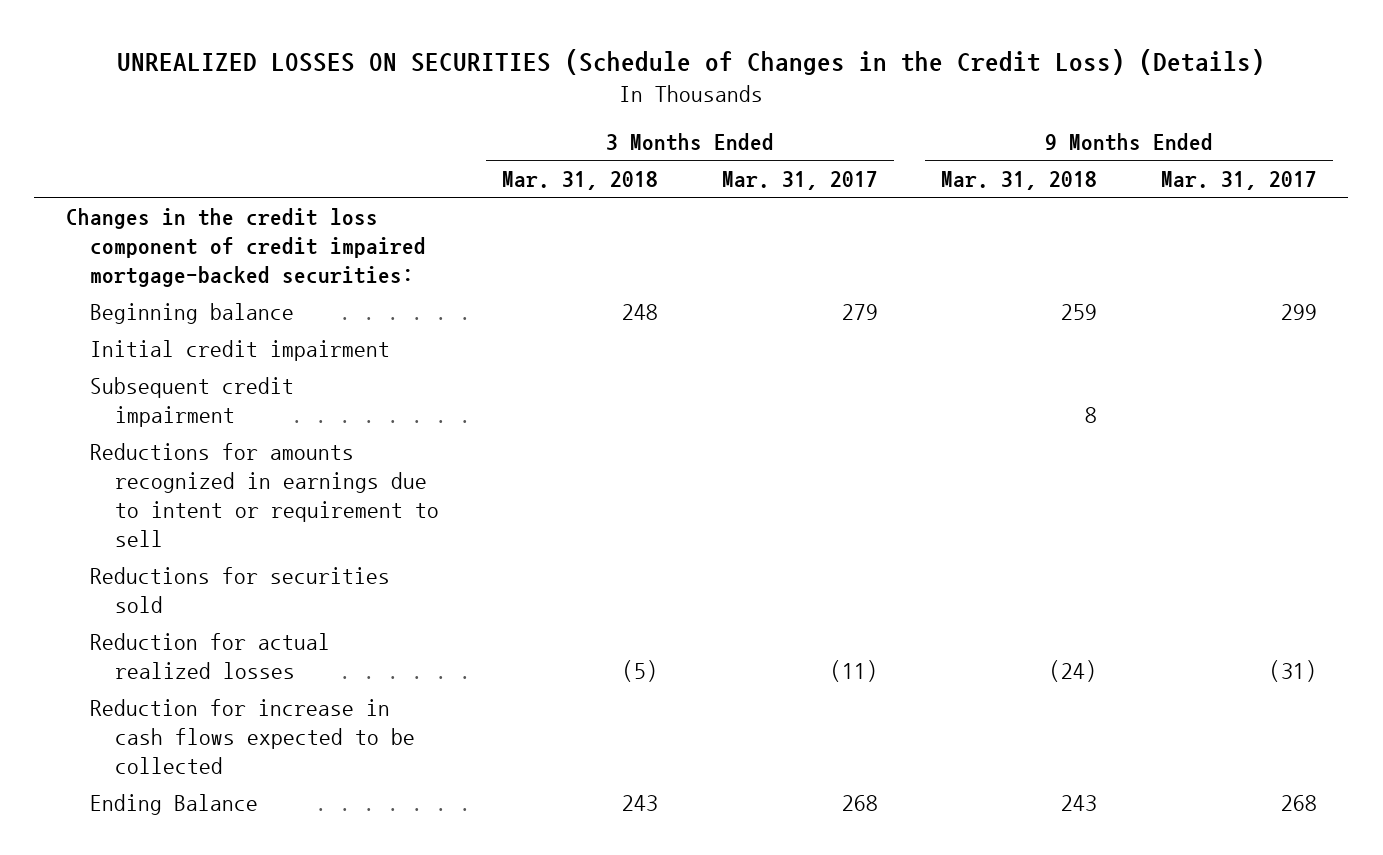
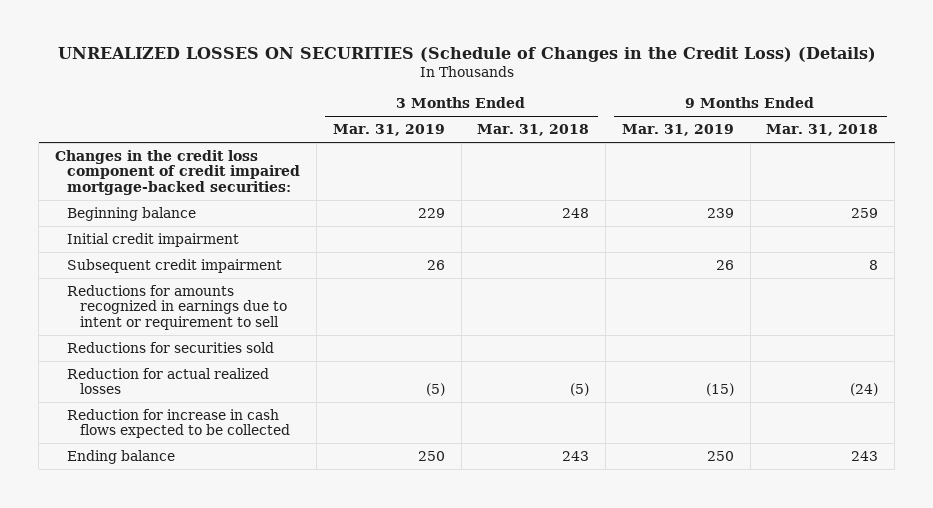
- | 3 Months Ended Mar. 31, 2018 | 3 Months Ended Mar. 31, 2017 | 9 Months Ended Mar. 31, 2018 | 9 Months Ended Mar. 31, 2017
+ | 3 Months Ended Mar. 31, 2019 | 3 Months Ended Mar. 31, 2018 | 9 Months Ended Mar. 31, 2019 | 9 Months Ended Mar. 31, 2018
- Ending Balance | 243 | 268 | 243 | 268
+ Ending balance | 250 | 243 | 250 | 243

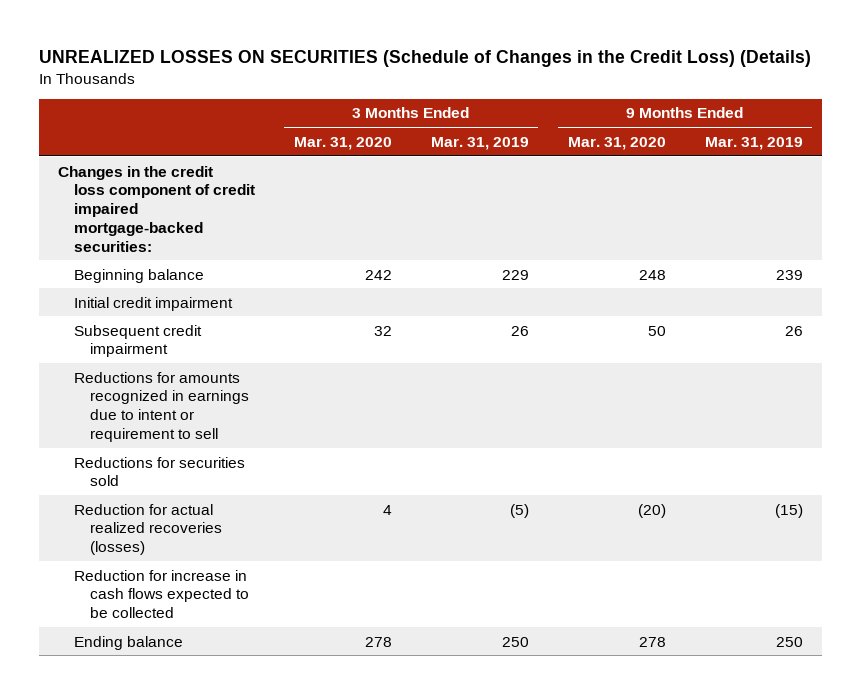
- | 3 Months Ended Mar. 31, 2019 | 3 Months Ended Mar. 31, 2018 | 9 Months Ended Mar. 31, 2019 | 9 Months Ended Mar. 31, 2018
+ | 3 Months Ended Mar. 31, 2020 | 3 Months Ended Mar. 31, 2019 | 9 Months Ended Mar. 31, 2020 | 9 Months Ended Mar. 31, 2019
- Reduction for actual realized losses | (5) | (5) | (15) | (24)
+ Reduction for actual realized recoveries (losses) | 4 | (5) | (20) | (15)

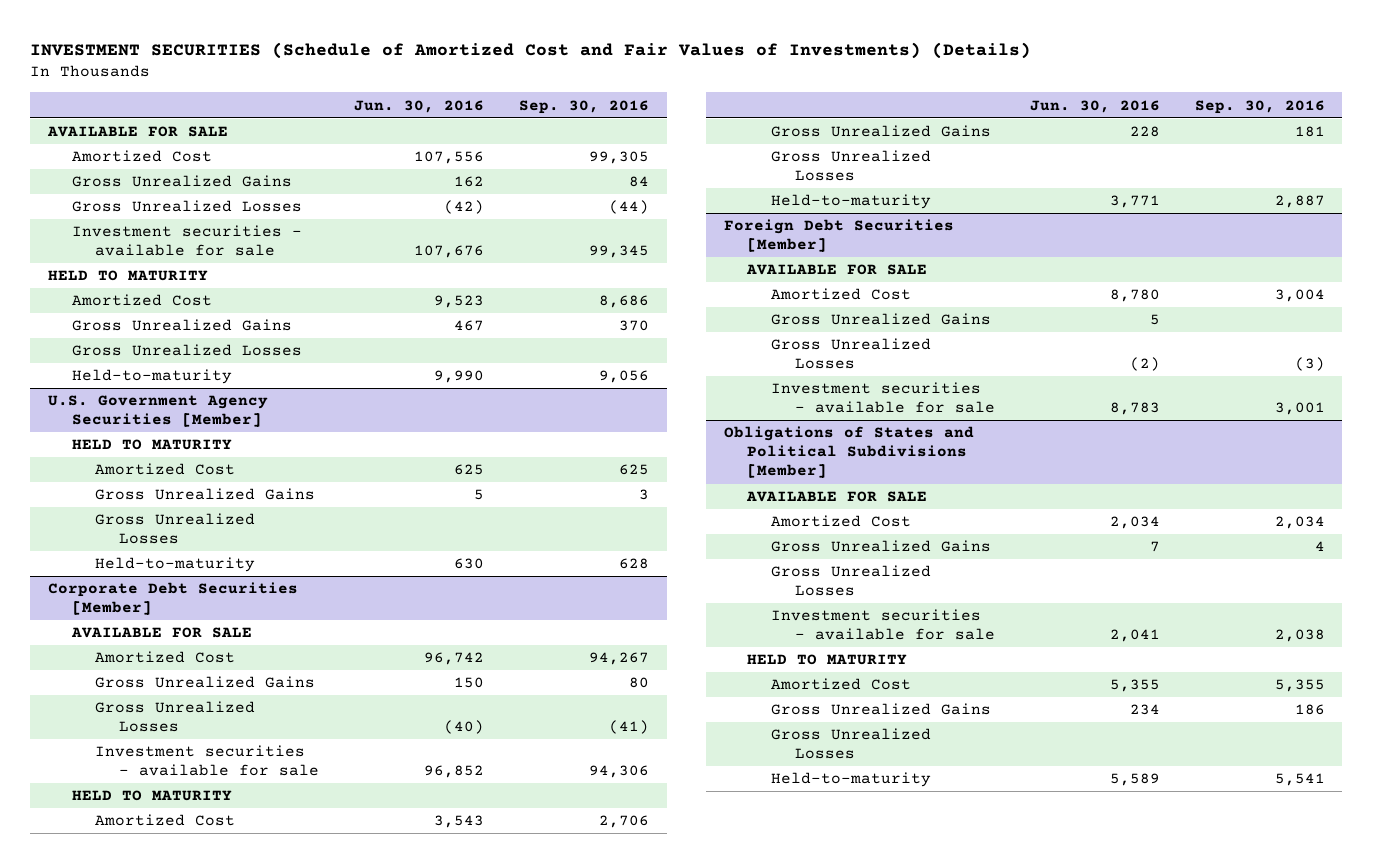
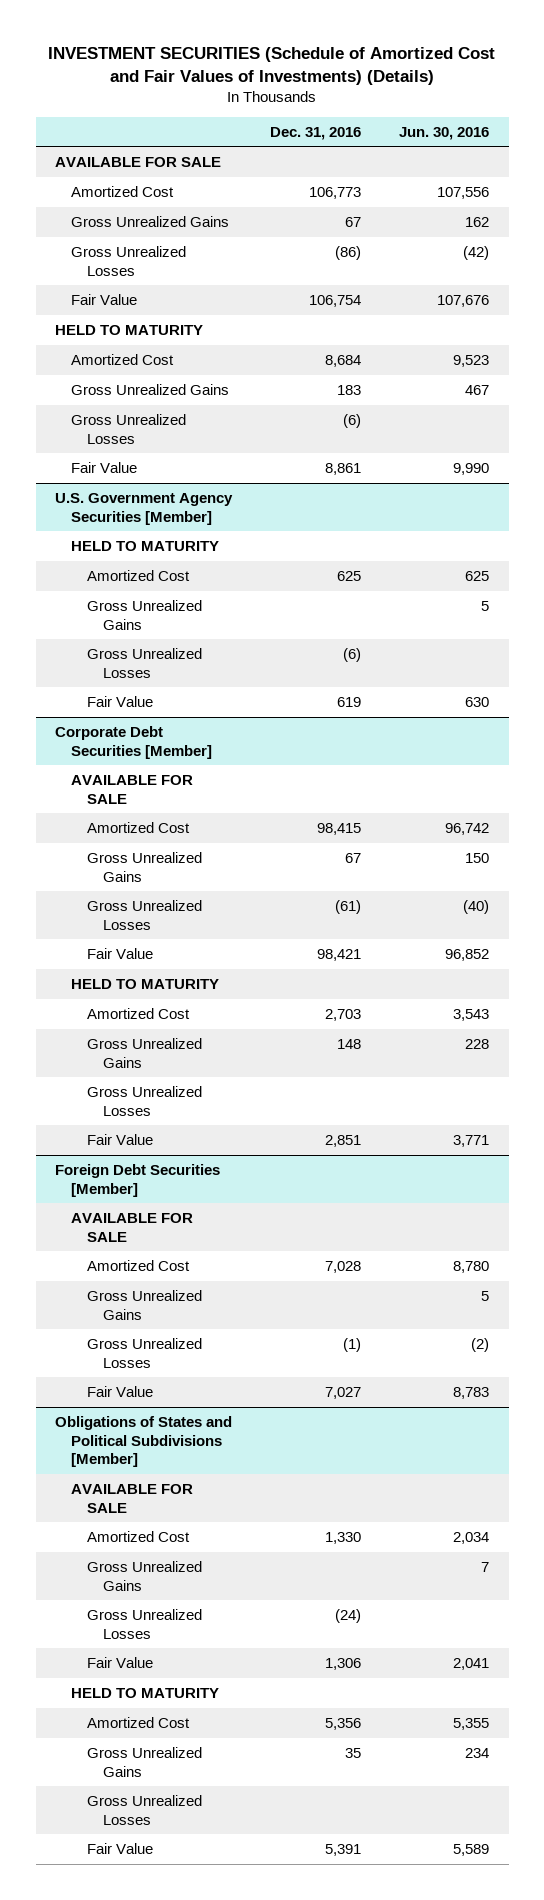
- | Jun. 30, 2016 | Sep. 30, 2016
+ | Dec. 31, 2016 | Jun. 30, 2016
- Investment securities - available for sale | 107,676 | 99,345
+ Fair Value | 106,754 | 107,676
- Held-to-maturity | 9,990 | 9,056
+ Fair Value | 8,861 | 9,990
@ U.S. Government Agency Securities [Member]
- Held-to-maturity | 630 | 628
+ Fair Value | 619 | 630
@ Corporate Debt Securities [Member]
- Investment securities - available for sale | 96,852 | 94,306
+ Fair Value | 98,421 | 96,852
- Held-to-maturity | 3,771 | 2,887
+ Fair Value | 2,851 | 3,771
@ Foreign Debt Securities [Member]
- Investment securities - available for sale | 8,783 | 3,001
+ Fair Value | 7,027 | 8,783
@ Obligations of States and Political Subdivisions [Member]
- Investment securities - available for sale | 2,041 | 2,038
+ Fair Value | 1,306 | 2,041
- Held-to-maturity | 5,589 | 5,541
+ Fair Value | 5,391 | 5,589

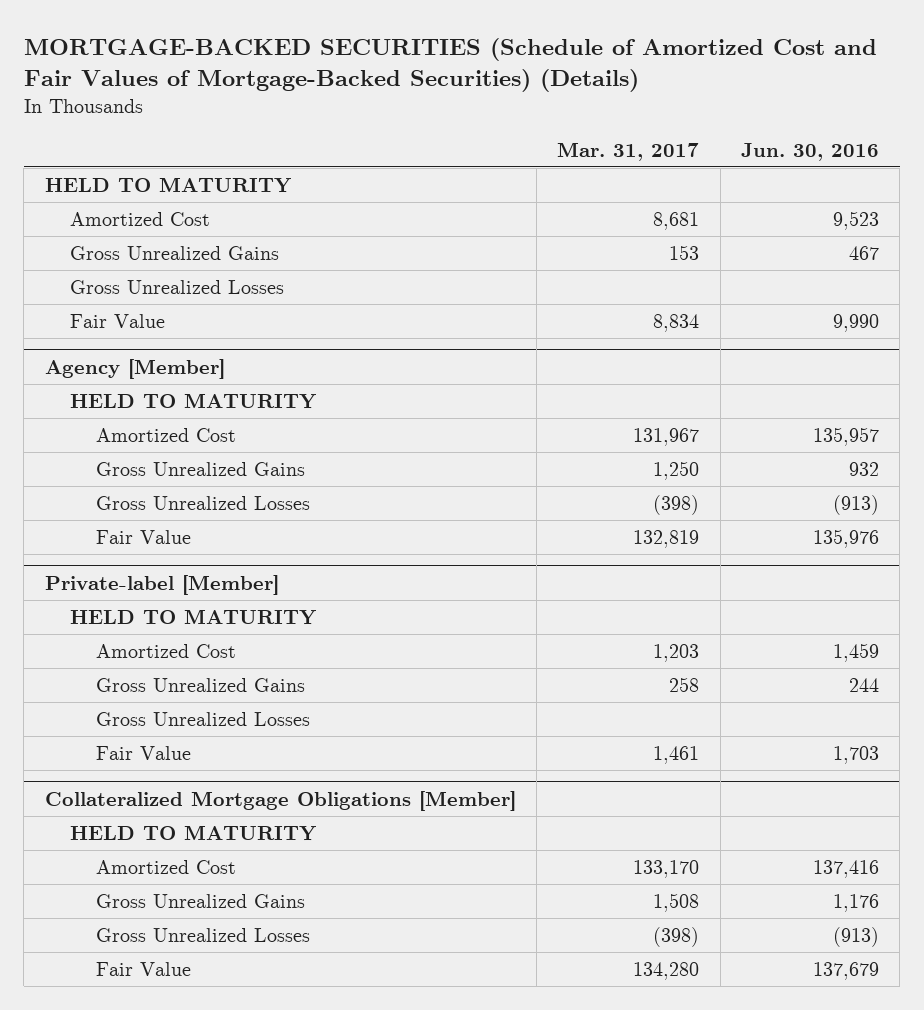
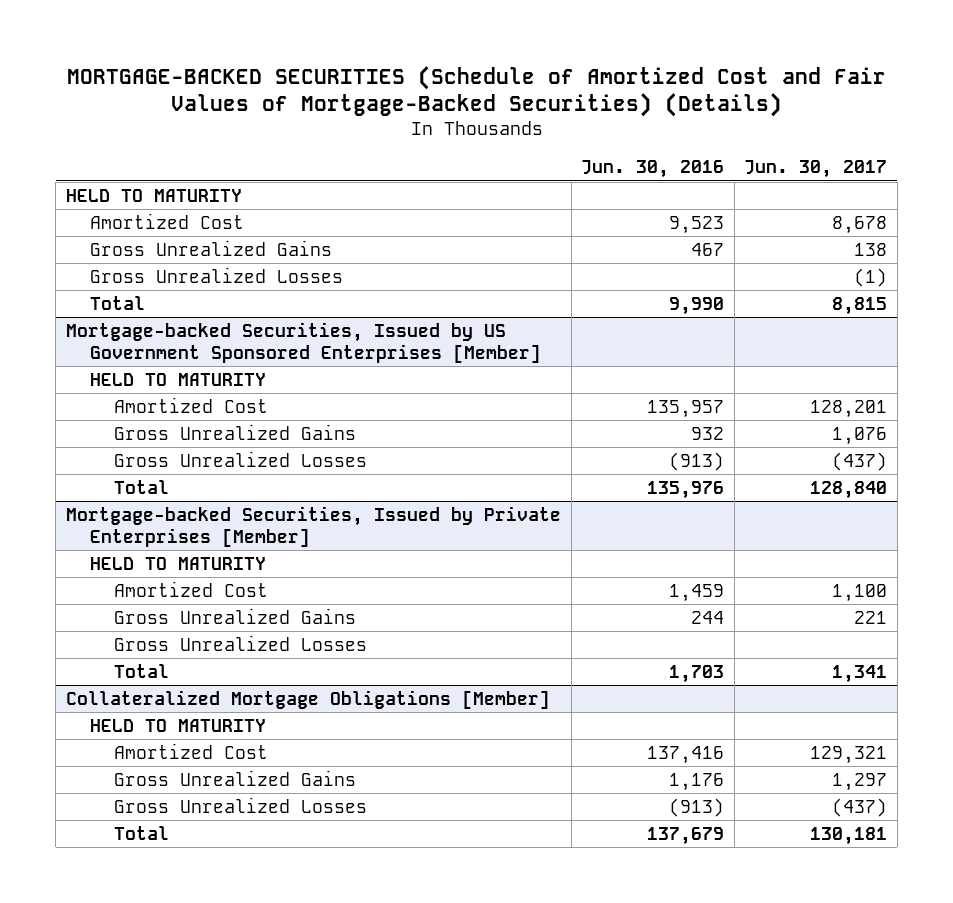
- | Mar. 31, 2017 | Jun. 30, 2016
+ | Jun. 30, 2016 | Jun. 30, 2017
- Fair Value | 8,834 | 9,990
- Agency [Member]
+ Total | 9,990 | 8,815
+ Mortgage-backed Securities, Issued by US Government Sponsored Enterprises [Member]
- Fair Value | 132,819 | 135,976
- Private-label [Member]
+ Total | 135,976 | 128,840
+ Mortgage-backed Securities, Issued by Private Enterprises [Member]
- Fair Value | 1,461 | 1,703
+ Total | 1,703 | 1,341
@ Collateralized Mortgage Obligations [Member]
- Fair Value | 134,280 | 137,679
+ Total | 137,679 | 130,181

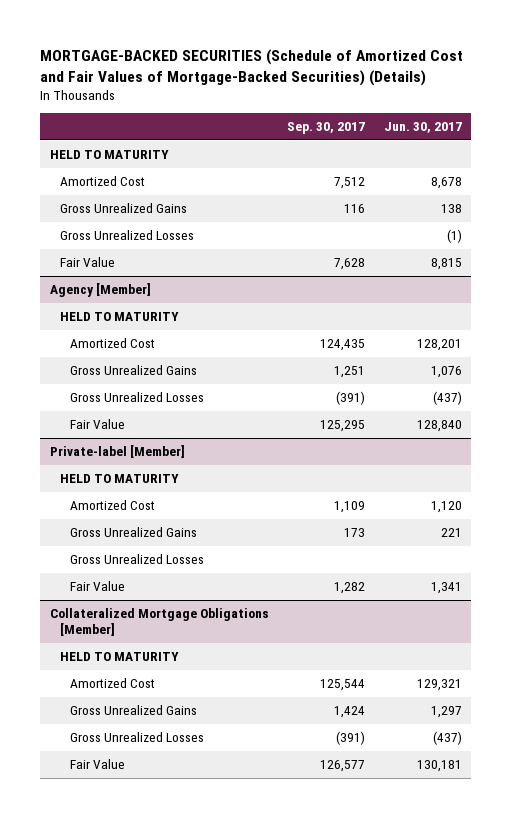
- | Jun. 30, 2016 | Jun. 30, 2017
+ | Sep. 30, 2017 | Jun. 30, 2017
- Total | 9,990 | 8,815
- Mortgage-backed Securities, Issued by US Government Sponsored Enterprises [Member]
+ Fair Value | 7,628 | 8,815
+ Agency [Member]
- Total | 135,976 | 128,840
- Mortgage-backed Securities, Issued by Private Enterprises [Member]
+ Fair Value | 125,295 | 128,840
+ Private-label [Member]
- Amortized Cost | 1,459 | 1,100
+ Amortized Cost | 1,109 | 1,120
- Total | 1,703 | 1,341
+ Fair Value | 1,282 | 1,341
@ Collateralized Mortgage Obligations [Member]
- Total | 137,679 | 130,181
+ Fair Value | 126,577 | 130,181

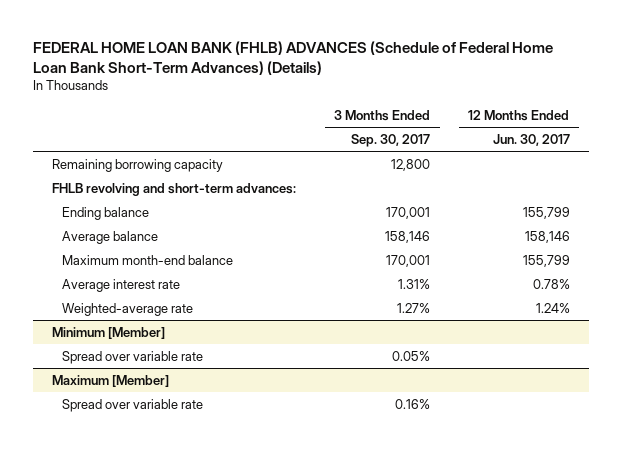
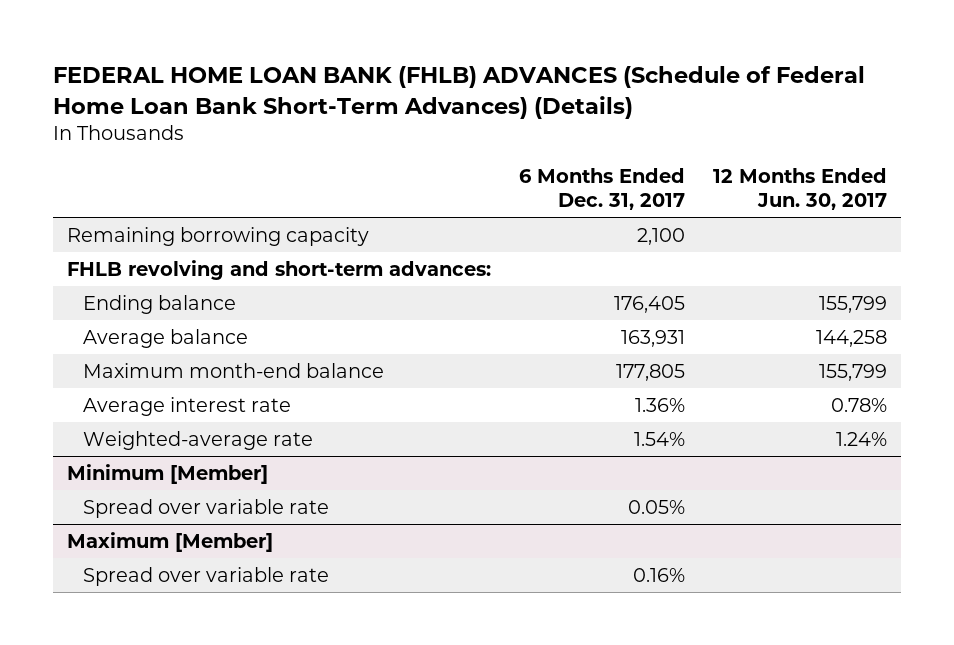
- | 3 Months Ended Sep. 30, 2017 | 12 Months Ended Jun. 30, 2017
+ | 6 Months Ended Dec. 31, 2017 | 12 Months Ended Jun. 30, 2017
- Average balance | 158,146 | 158,146
+ Average balance | 163,931 | 144,258

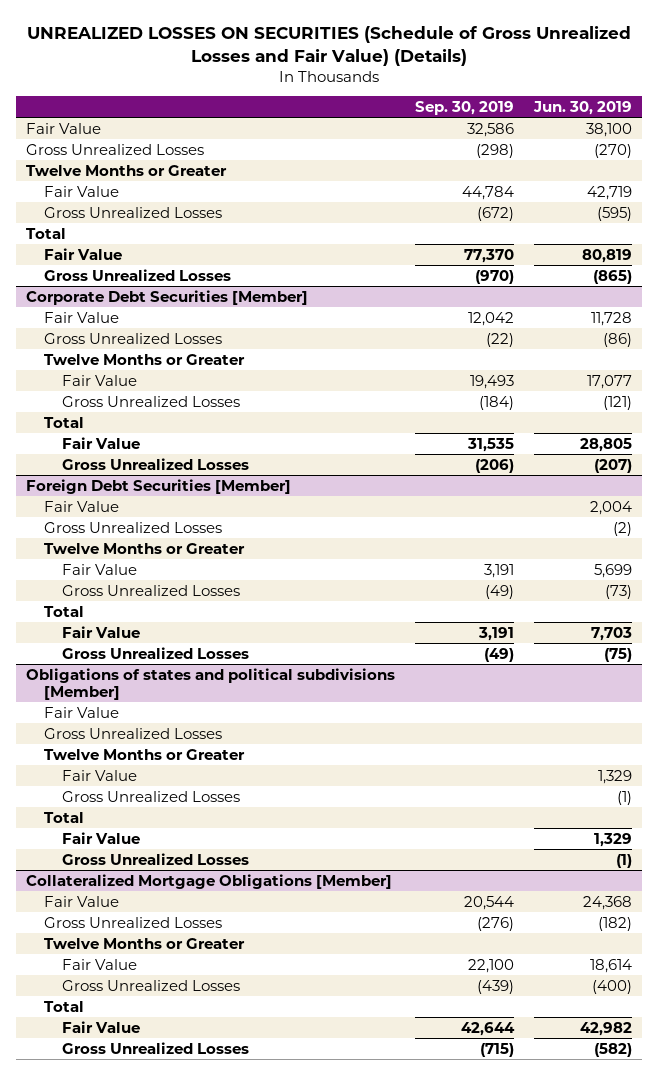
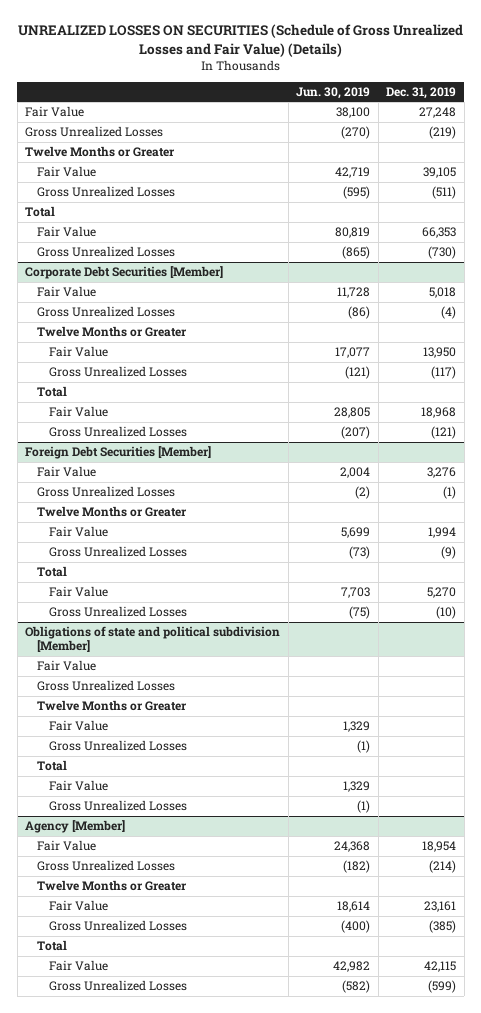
- | Sep. 30, 2019 | Jun. 30, 2019
+ | Jun. 30, 2019 | Dec. 31, 2019
- Obligations of states and political subdivisions [Member]
+ Obligations of state and political subdivision [Member]
- Collateralized Mortgage Obligations [Member]
+ Agency [Member]

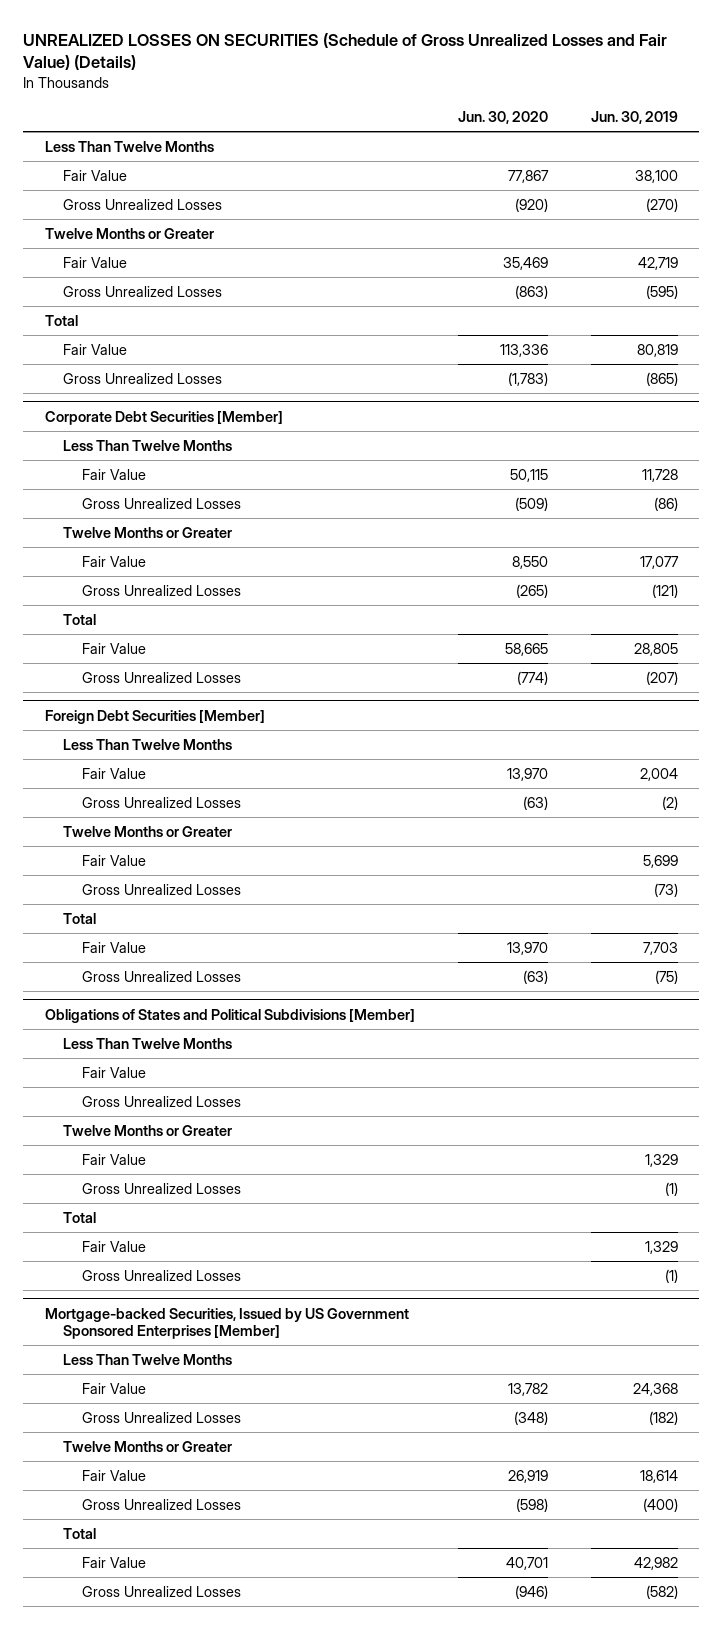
- | Jun. 30, 2019 | Dec. 31, 2019
+ | Jun. 30, 2020 | Jun. 30, 2019
+ Less Than Twelve Months
@ Corporate Debt Securities [Member]
+ Less Than Twelve Months
@ Foreign Debt Securities [Member]
+ Less Than Twelve Months
- Obligations of state and political subdivision [Member]
+ Obligations of States and Political Subdivisions [Member]
+ Less Than Twelve Months
- Agency [Member]
+ Mortgage-backed Securities, Issued by US Government Sponsored Enterprises [Member]
+ Less Than Twelve Months

